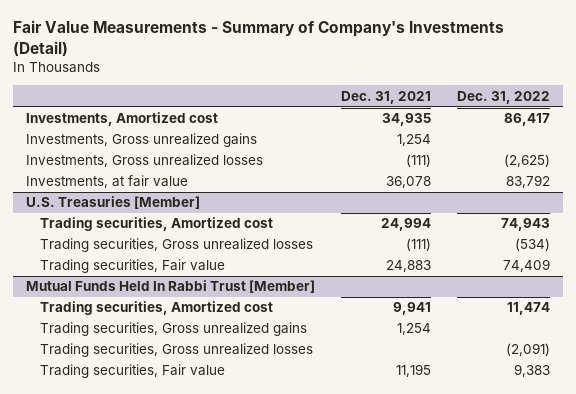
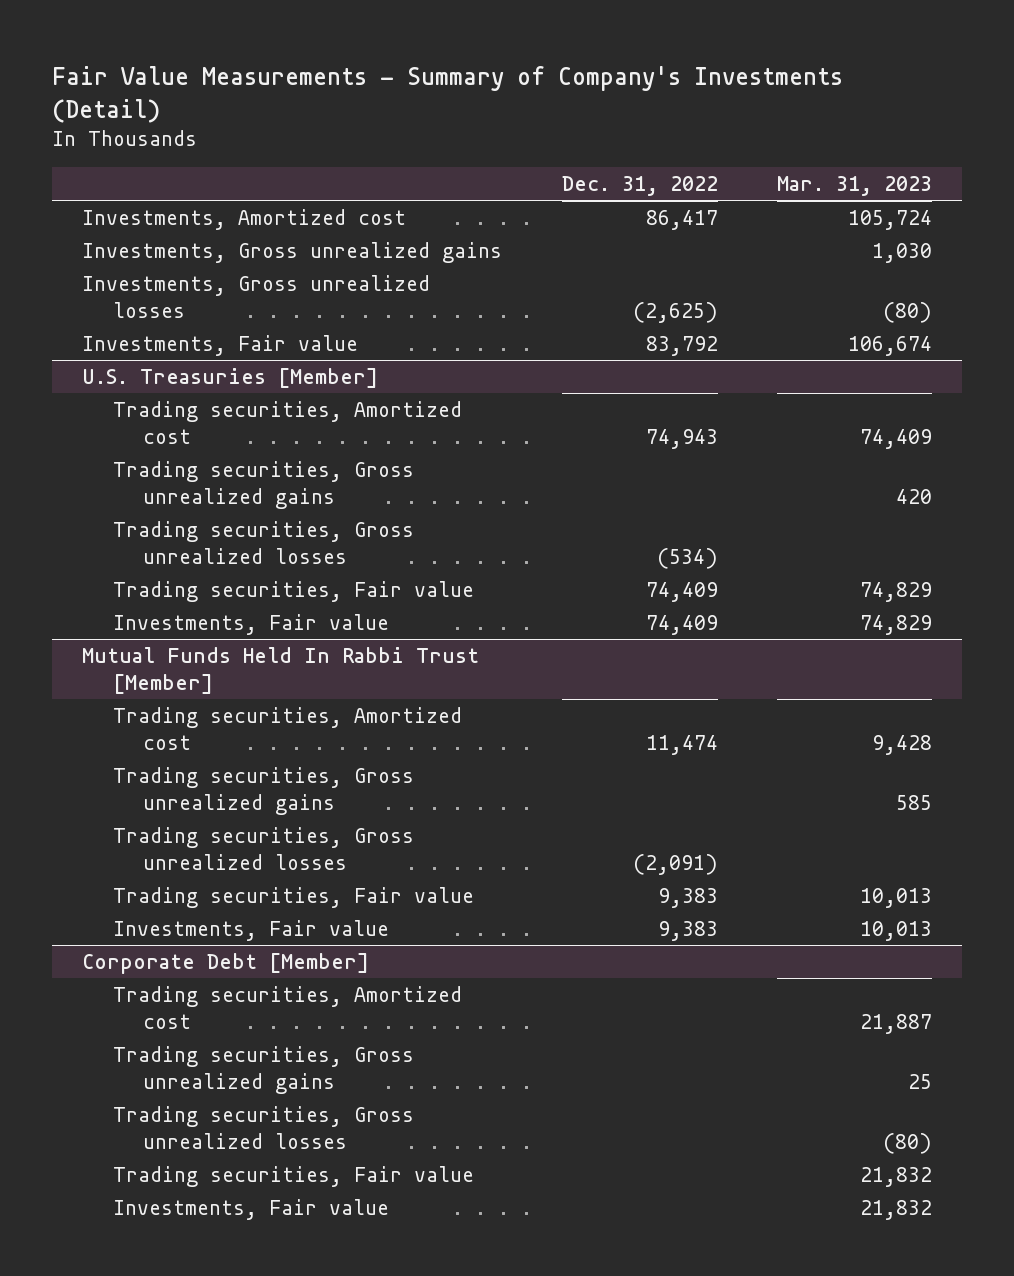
- | Dec. 31, 2021 | Dec. 31, 2022
+ | Dec. 31, 2022 | Mar. 31, 2023
- Investments, at fair value | 36,078 | 83,792
+ Investments, Fair value | 83,792 | 106,674
@ U.S. Treasuries [Member]
+ Trading securities, Gross unrealized gains | | 420
+ Investments, Fair value | 74,409 | 74,829
@ Mutual Funds Held In Rabbi Trust [Member]
+ Investments, Fair value | 9,383 | 10,013
+ Corporate Debt [Member]
+ Trading securities, Amortized cost | | 21,887
+ Trading securities, Gross unrealized gains | | 25
+ Trading securities, Gross unrealized losses | | (80)
+ Trading securities, Fair value | | 21,832
+ Investments, Fair value | | 21,832

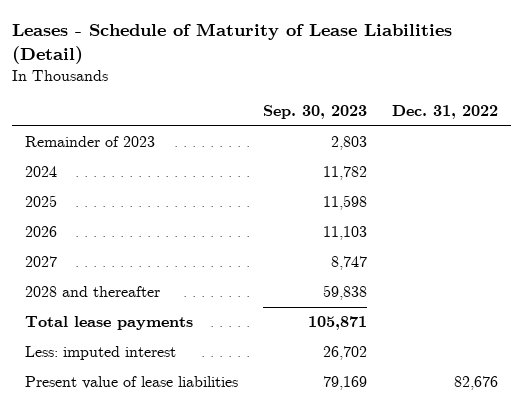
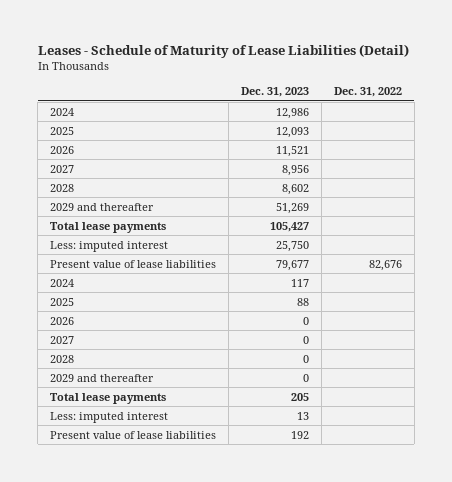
- | Sep. 30, 2023 | Dec. 31, 2022
+ | Dec. 31, 2023 | Dec. 31, 2022
- Remainder of 2023 | 2,803 |
- 2028 and thereafter | 59,838 |
+ 2028 | 8,602 |
+ 2029 and thereafter | 51,269 |
+ 2024 | 117 |
+ 2025 | 88 |
+ 2026 | 0 |
+ 2027 | 0 |
+ 2028 | 0 |
+ 2029 and thereafter | 0 |
+ Total lease payments | 205 |
+ Less: imputed interest | 13 |
+ Present value of lease liabilities | 192 |

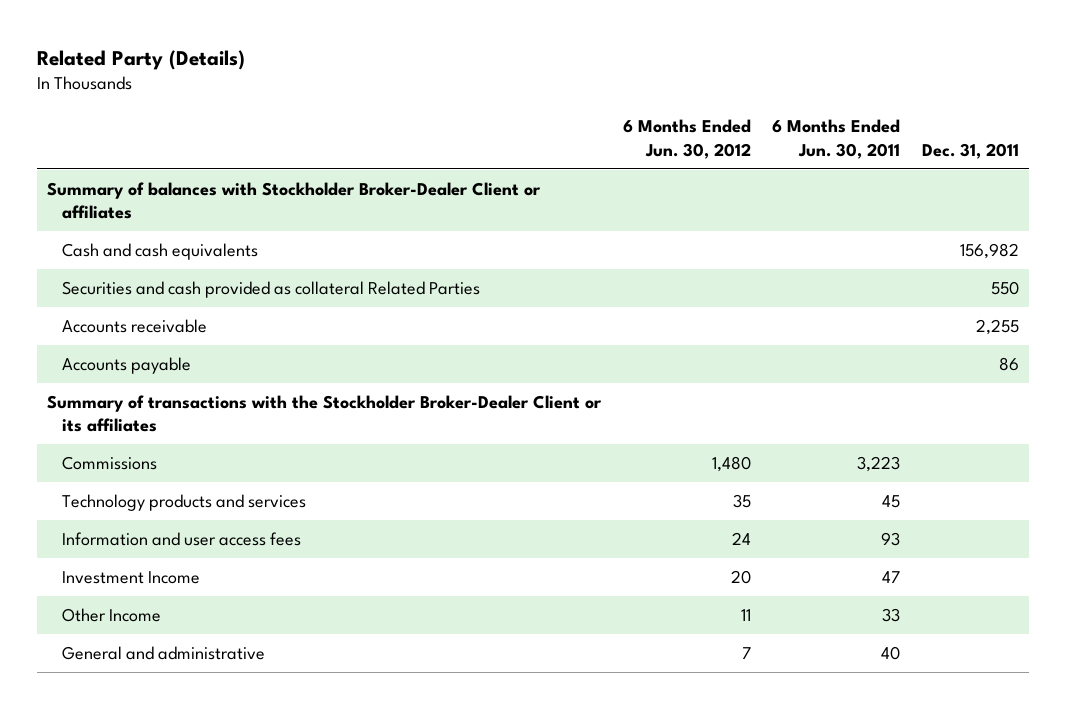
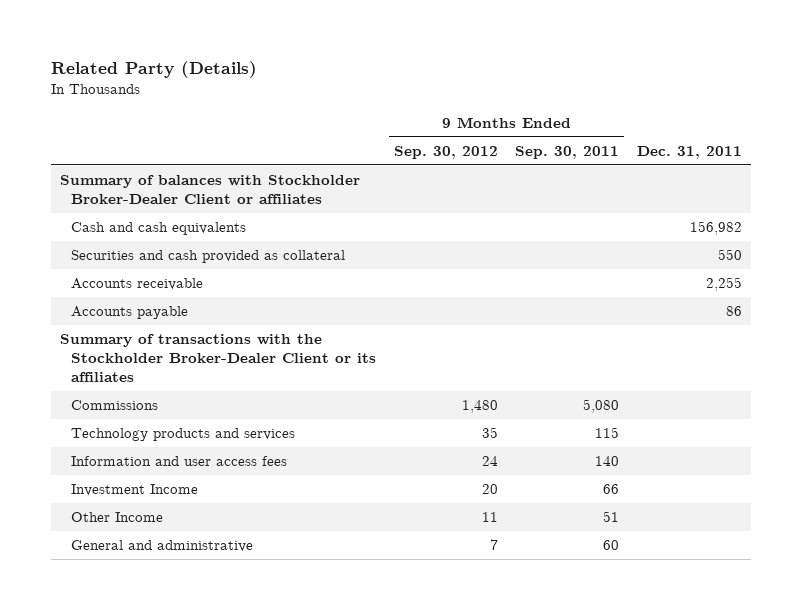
- | 6 Months Ended Jun. 30, 2012 | 6 Months Ended Jun. 30, 2011 | Dec. 31, 2011
+ | 9 Months Ended Sep. 30, 2012 | 9 Months Ended Sep. 30, 2011 | Dec. 31, 2011
- Securities and cash provided as collateral Related Parties | | | 550
+ Securities and cash provided as collateral | | | 550

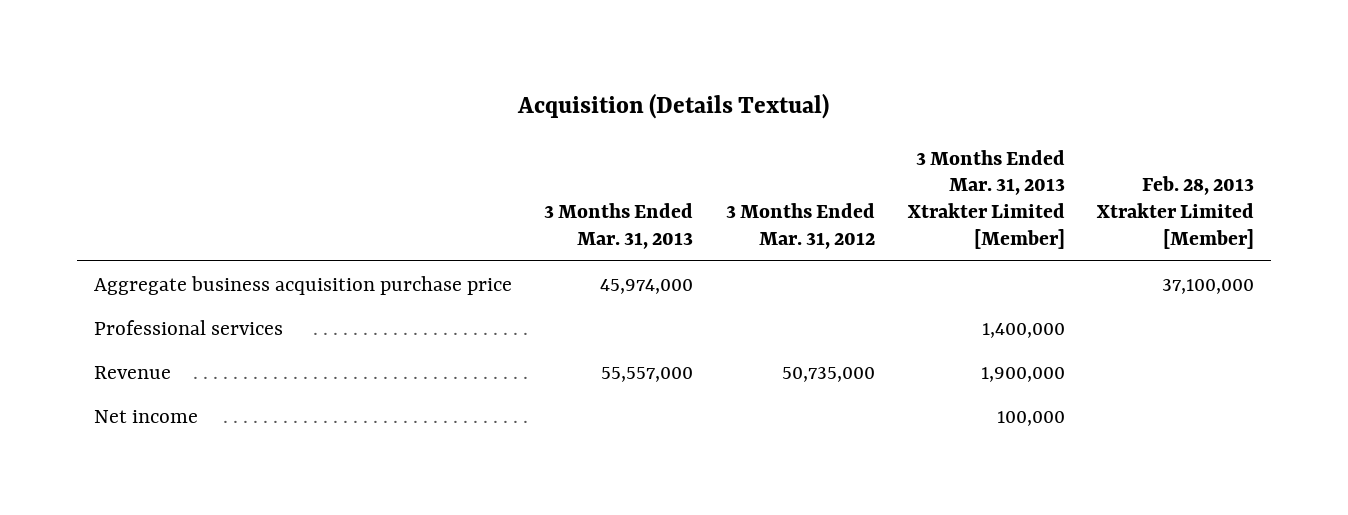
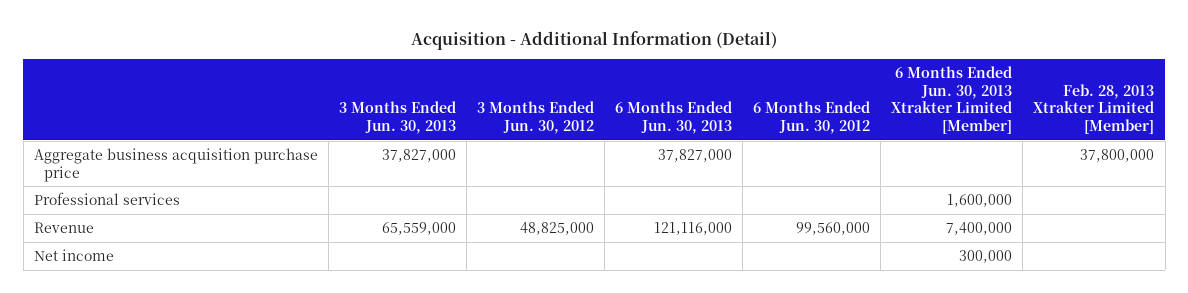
- Acquisition (Details Textual)
+ Acquisition - Additional Information (Detail)
- | 3 Months Ended Mar. 31, 2013 | 3 Months Ended Mar. 31, 2012 | 3 Months Ended Mar. 31, 2013 Xtrakter Limited [Member] | Feb. 28, 2013 Xtrakter Limited [Member]
+ | 3 Months Ended Jun. 30, 2013 | 3 Months Ended Jun. 30, 2012 | 6 Months Ended Jun. 30, 2013 | 6 Months Ended Jun. 30, 2012 | 6 Months Ended Jun. 30, 2013 Xtrakter Limited [Member] | Feb. 28, 2013 Xtrakter Limited [Member]
- Aggregate business acquisition purchase price | 45,974,000 | | | 37,100,000
+ Aggregate business acquisition purchase price | 37,827,000 | | 37,827,000 | | | 37,800,000

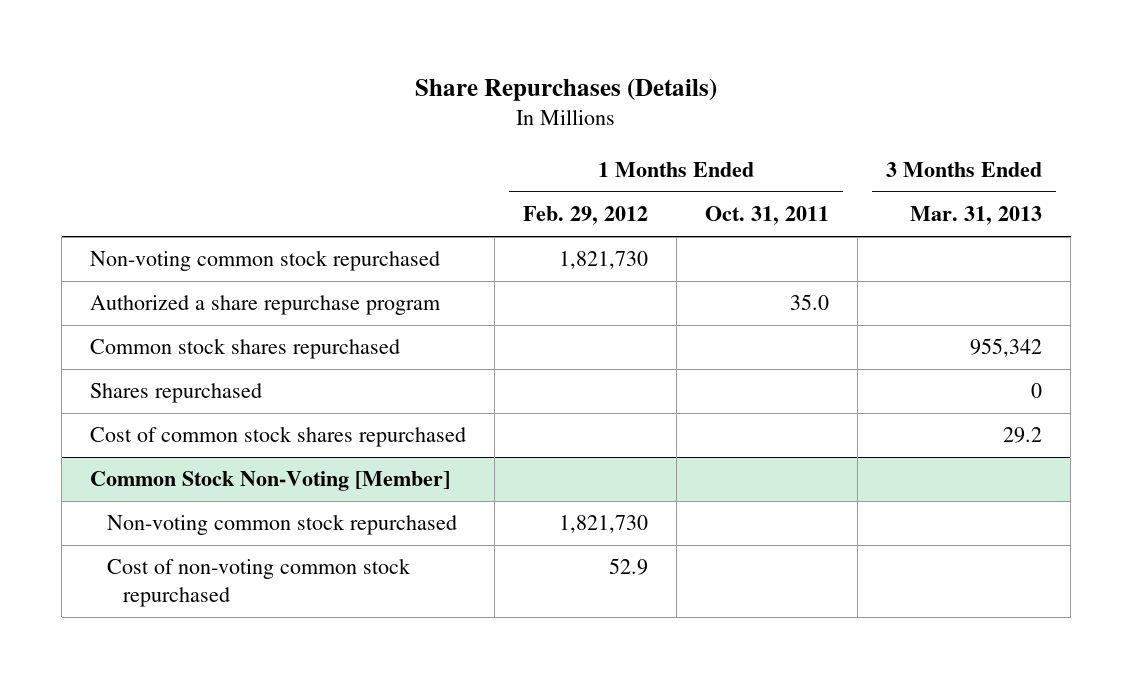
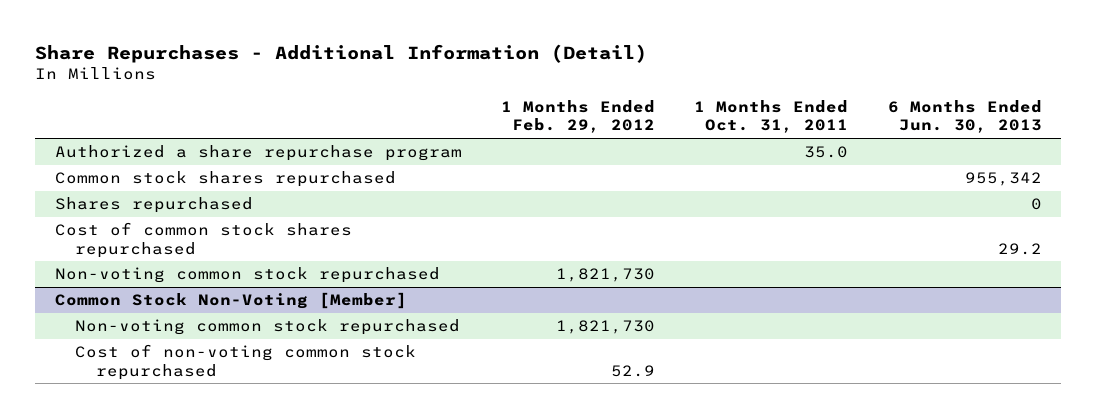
- Share Repurchases (Details)
+ Share Repurchases - Additional Information (Detail)
- | 1 Months Ended Feb. 29, 2012 | 1 Months Ended Oct. 31, 2011 | 3 Months Ended Mar. 31, 2013
+ | 1 Months Ended Feb. 29, 2012 | 1 Months Ended Oct. 31, 2011 | 6 Months Ended Jun. 30, 2013
moved down: Non-voting common stock repurchased | 1,821,730 | |

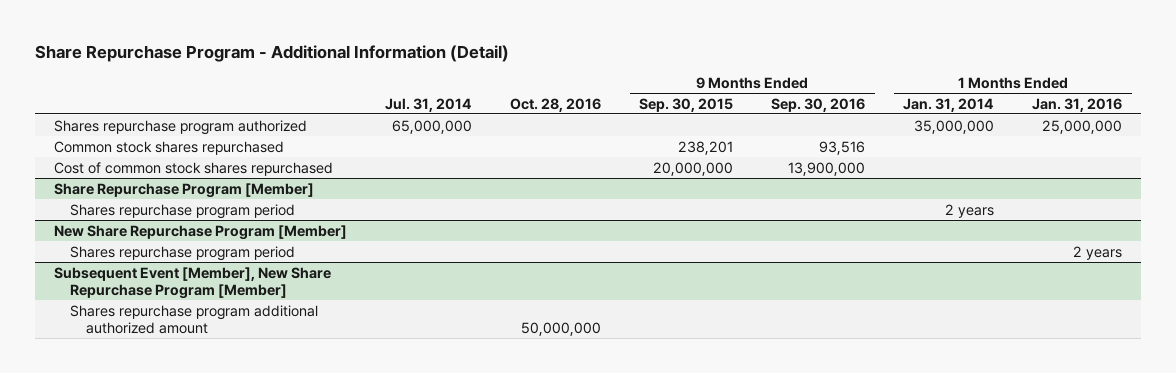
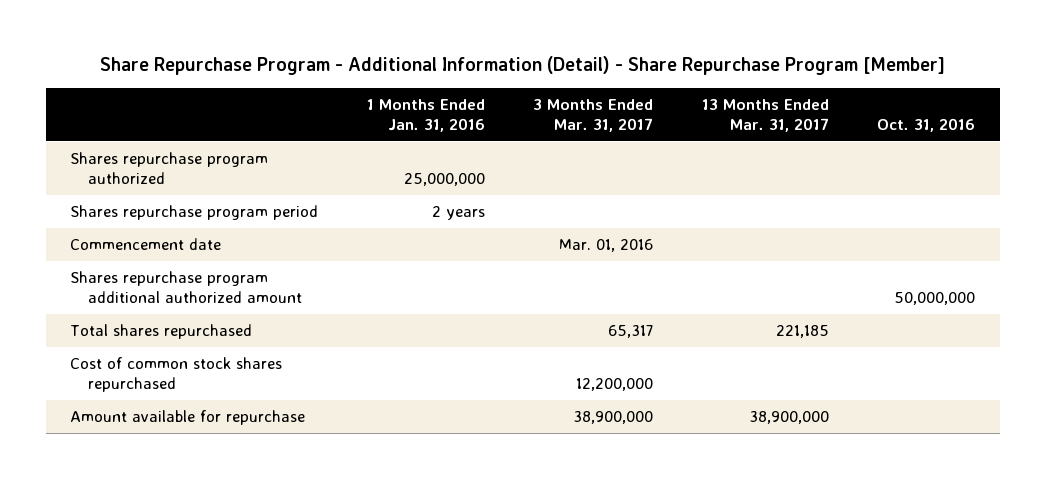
- Share Repurchase Program - Additional Information (Detail)
+ Share Repurchase Program - Additional Information (Detail) - Share Repurchase Program [Member]
- | Jul. 31, 2014 | Oct. 28, 2016 | 9 Months Ended Sep. 30, 2015 | 9 Months Ended Sep. 30, 2016 | 1 Months Ended Jan. 31, 2014 | 1 Months Ended Jan. 31, 2016
+ | 1 Months Ended Jan. 31, 2016 | 3 Months Ended Mar. 31, 2017 | 13 Months Ended Mar. 31, 2017 | Oct. 31, 2016
- Common stock shares repurchased | | | 238,201 | 93,516 | |
+ Shares repurchase program period | 2 years | | |
+ Commencement date | | Mar. 01, 2016 | |
+ Shares repurchase program additional authorized amount | | | | 50,000,000
+ Total shares repurchased | | 65,317 | 221,185 |
- Share Repurchase Program [Member]
- Shares repurchase program period | | | | | 2 years |
- New Share Repurchase Program [Member]
- Shares repurchase program period | | | | | | 2 years
- Subsequent Event [Member], New Share Repurchase Program [Member]
- Shares repurchase program additional authorized amount | | 50,000,000 | | | |
+ Amount available for repurchase | | 38,900,000 | 38,900,000 |

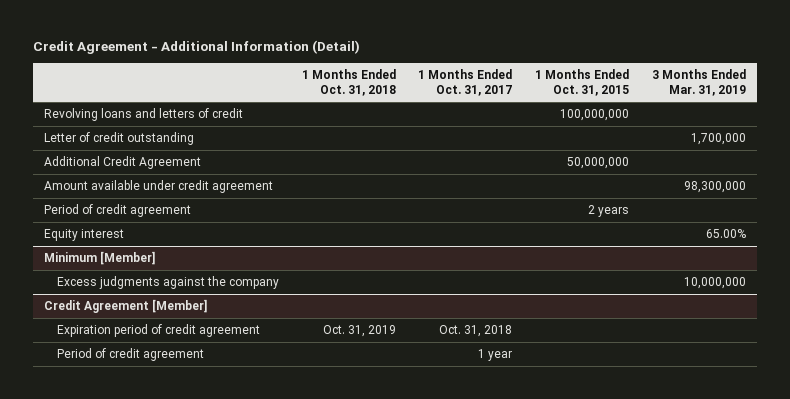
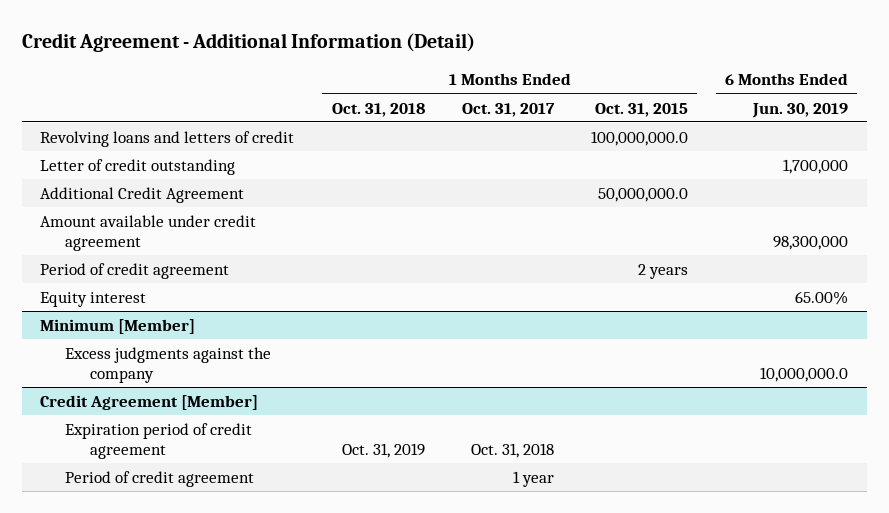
- | 1 Months Ended Oct. 31, 2018 | 1 Months Ended Oct. 31, 2017 | 1 Months Ended Oct. 31, 2015 | 3 Months Ended Mar. 31, 2019
+ | 1 Months Ended Oct. 31, 2018 | 1 Months Ended Oct. 31, 2017 | 1 Months Ended Oct. 31, 2015 | 6 Months Ended Jun. 30, 2019
- Revolving loans and letters of credit | | | 100,000,000 |
+ Revolving loans and letters of credit | | | 100,000,000.0 |
- Additional Credit Agreement | | | 50,000,000 |
+ Additional Credit Agreement | | | 50,000,000.0 |

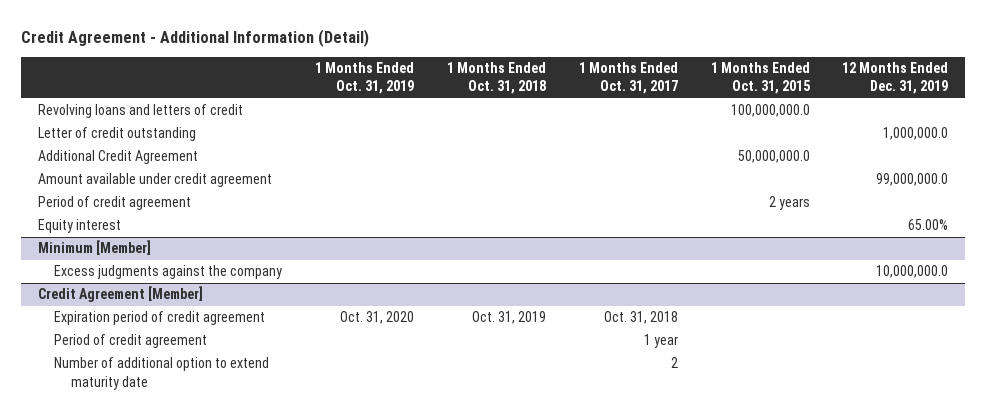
- | 1 Months Ended Oct. 31, 2018 | 1 Months Ended Oct. 31, 2017 | 1 Months Ended Oct. 31, 2015 | 6 Months Ended Jun. 30, 2019
+ | 1 Months Ended Oct. 31, 2019 | 1 Months Ended Oct. 31, 2018 | 1 Months Ended Oct. 31, 2017 | 1 Months Ended Oct. 31, 2015 | 12 Months Ended Dec. 31, 2019
@ Credit Agreement [Member]
+ Number of additional option to extend maturity date | | | 2 | |

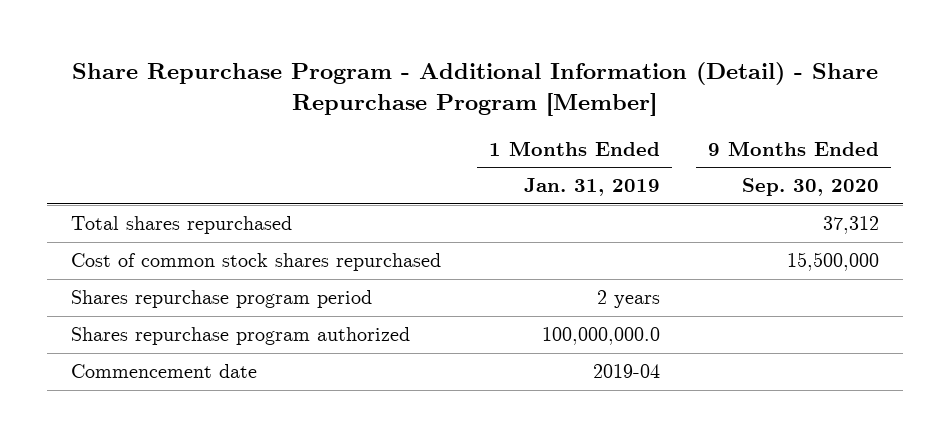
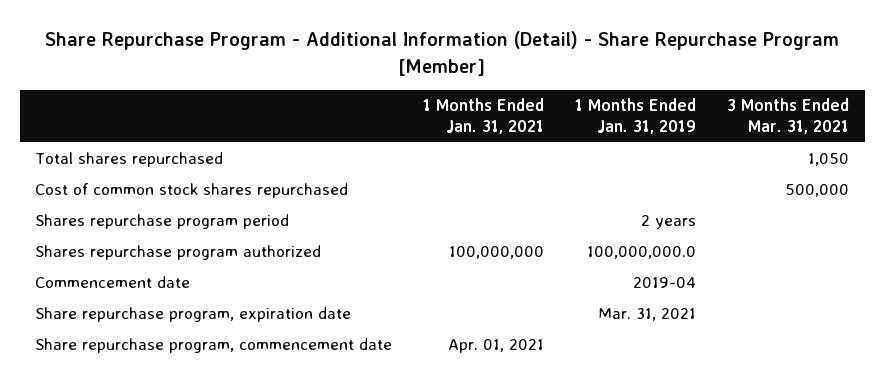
- | 1 Months Ended Jan. 31, 2019 | 9 Months Ended Sep. 30, 2020
+ | 1 Months Ended Jan. 31, 2021 | 1 Months Ended Jan. 31, 2019 | 3 Months Ended Mar. 31, 2021
+ Share repurchase program, expiration date | | Mar. 31, 2021 |
+ Share repurchase program, commencement date | Apr. 01, 2021 | |

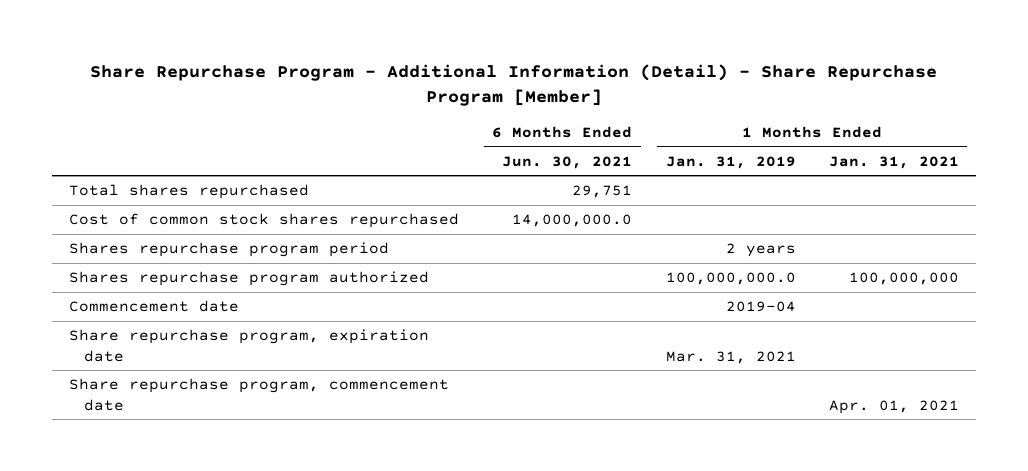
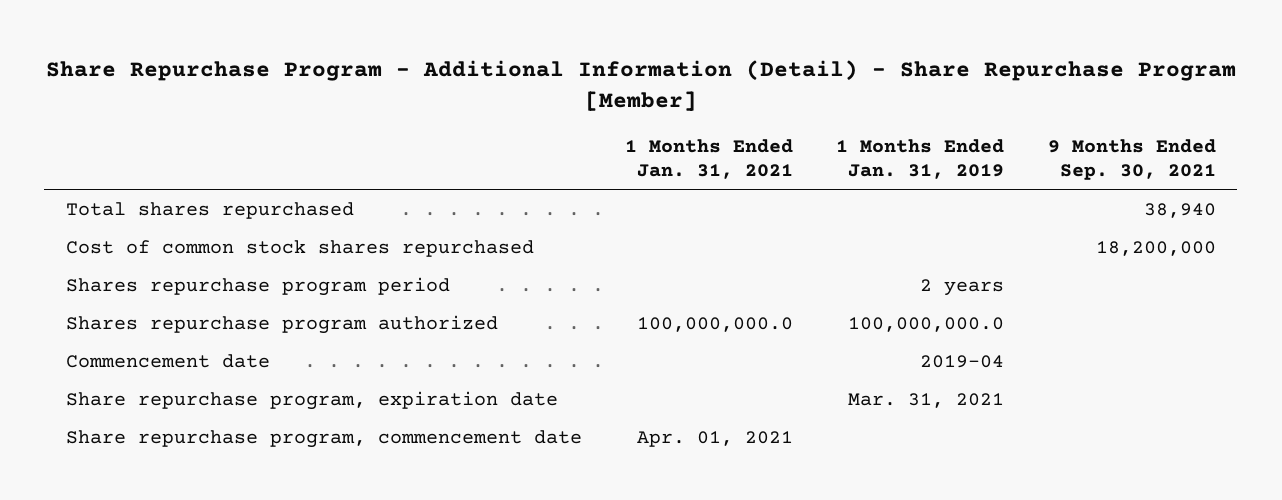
- | 6 Months Ended Jun. 30, 2021 | 1 Months Ended Jan. 31, 2019 | 1 Months Ended Jan. 31, 2021
+ | 1 Months Ended Jan. 31, 2021 | 1 Months Ended Jan. 31, 2019 | 9 Months Ended Sep. 30, 2021
- Shares repurchase program authorized | | 100,000,000.0 | 100,000,000
+ Shares repurchase program authorized | 100,000,000.0 | 100,000,000.0 |

